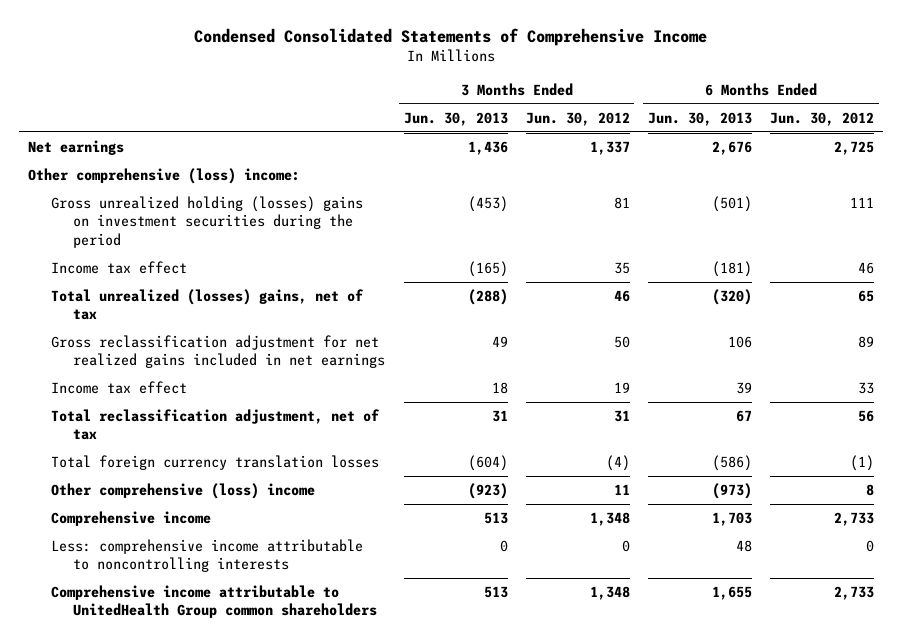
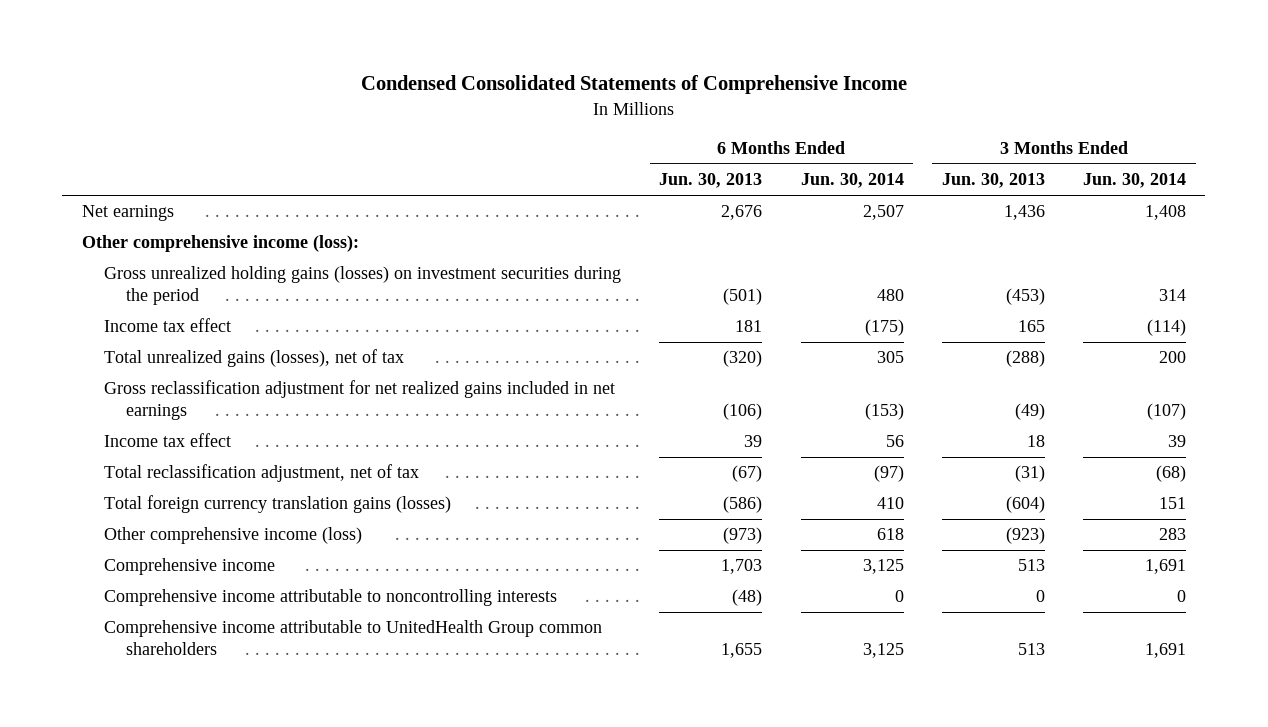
- | 3 Months Ended Jun. 30, 2013 | 3 Months Ended Jun. 30, 2012 | 6 Months Ended Jun. 30, 2013 | 6 Months Ended Jun. 30, 2012
+ | 6 Months Ended Jun. 30, 2013 | 6 Months Ended Jun. 30, 2014 | 3 Months Ended Jun. 30, 2013 | 3 Months Ended Jun. 30, 2014
- Other comprehensive (loss) income:
- Gross unrealized holding (losses) gains on investment securities during the period | (453) | 81 | (501) | 111
- Income tax effect | (165) | 35 | (181) | 46
- Total unrealized (losses) gains, net of tax | (288) | 46 | (320) | 65
- Gross reclassification adjustment for net realized gains included in net earnings | 49 | 50 | 106 | 89
+ Other comprehensive income (loss):
+ Gross unrealized holding gains (losses) on investment securities during the period | (501) | 480 | (453) | 314
+ Income tax effect | 181 | (175) | 165 | (114)
+ Total unrealized gains (losses), net of tax | (320) | 305 | (288) | 200
+ Gross reclassification adjustment for net realized gains included in net earnings | (106) | (153) | (49) | (107)
- Total reclassification adjustment, net of tax | 31 | 31 | 67 | 56
- Total foreign currency translation losses | (604) | (4) | (586) | (1)
- Other comprehensive (loss) income | (923) | 11 | (973) | 8
+ Total reclassification adjustment, net of tax | (67) | (97) | (31) | (68)
+ Total foreign currency translation gains (losses) | (586) | 410 | (604) | 151
+ Other comprehensive income (loss) | (973) | 618 | (923) | 283
- Less: comprehensive income attributable to noncontrolling interests | 0 | 0 | 48 | 0
+ Comprehensive income attributable to noncontrolling interests | (48) | 0 | 0 | 0

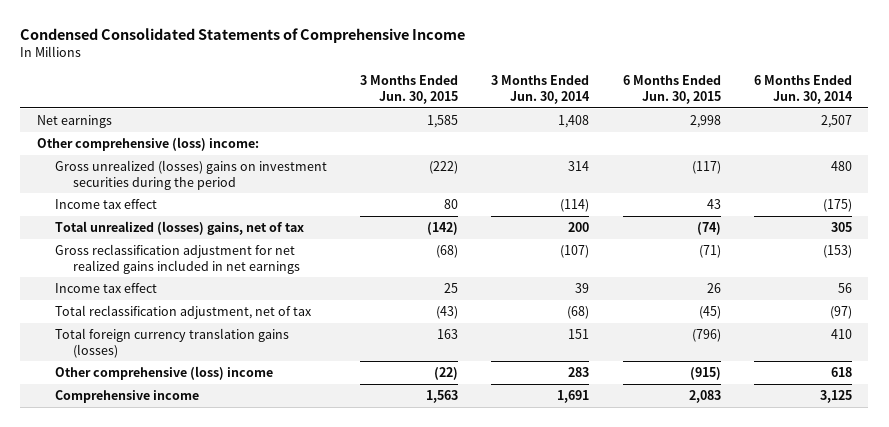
- | 6 Months Ended Jun. 30, 2013 | 6 Months Ended Jun. 30, 2014 | 3 Months Ended Jun. 30, 2013 | 3 Months Ended Jun. 30, 2014
+ | 3 Months Ended Jun. 30, 2015 | 3 Months Ended Jun. 30, 2014 | 6 Months Ended Jun. 30, 2015 | 6 Months Ended Jun. 30, 2014
- Other comprehensive income (loss):
- Gross unrealized holding gains (losses) on investment securities during the period | (501) | 480 | (453) | 314
+ Other comprehensive (loss) income:
+ Gross unrealized (losses) gains on investment securities during the period | (222) | 314 | (117) | 480
- Total unrealized gains (losses), net of tax | (320) | 305 | (288) | 200
+ Total unrealized (losses) gains, net of tax | (142) | 200 | (74) | 305
- Other comprehensive income (loss) | (973) | 618 | (923) | 283
+ Other comprehensive (loss) income | (22) | 283 | (915) | 618
- Comprehensive income attributable to noncontrolling interests | (48) | 0 | 0 | 0
- Comprehensive income attributable to UnitedHealth Group common shareholders | 1,655 | 3,125 | 513 | 1,691

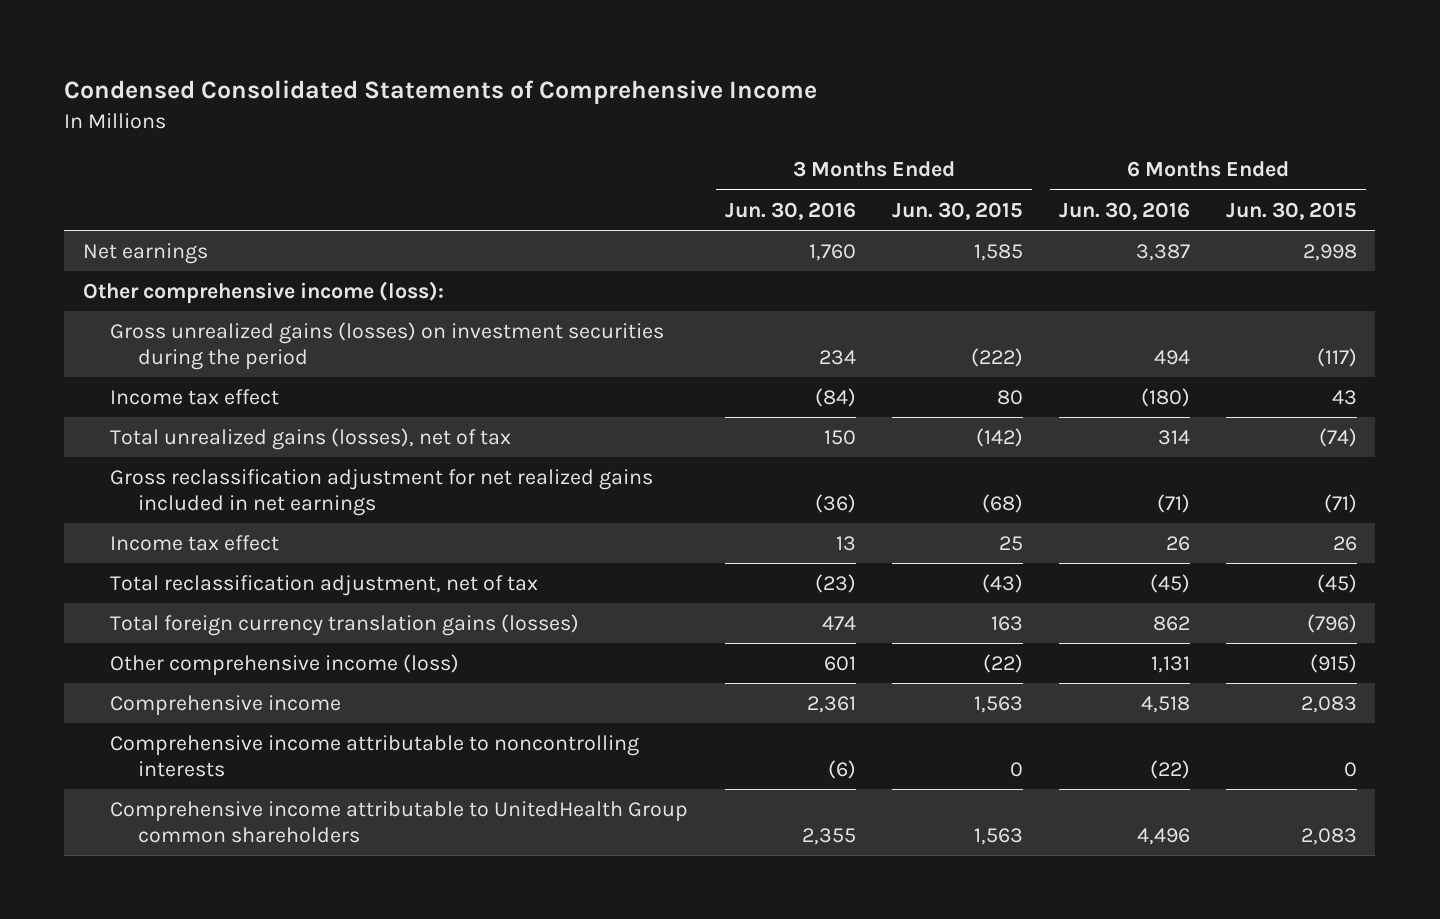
- | 3 Months Ended Jun. 30, 2015 | 3 Months Ended Jun. 30, 2014 | 6 Months Ended Jun. 30, 2015 | 6 Months Ended Jun. 30, 2014
+ | 3 Months Ended Jun. 30, 2016 | 3 Months Ended Jun. 30, 2015 | 6 Months Ended Jun. 30, 2016 | 6 Months Ended Jun. 30, 2015
- Other comprehensive (loss) income:
- Gross unrealized (losses) gains on investment securities during the period | (222) | 314 | (117) | 480
+ Other comprehensive income (loss):
+ Gross unrealized gains (losses) on investment securities during the period | 234 | (222) | 494 | (117)
- Total unrealized (losses) gains, net of tax | (142) | 200 | (74) | 305
+ Total unrealized gains (losses), net of tax | 150 | (142) | 314 | (74)
- Other comprehensive (loss) income | (22) | 283 | (915) | 618
+ Other comprehensive income (loss) | 601 | (22) | 1,131 | (915)
+ Comprehensive income attributable to noncontrolling interests | (6) | 0 | (22) | 0
+ Comprehensive income attributable to UnitedHealth Group common shareholders | 2,355 | 1,563 | 4,496 | 2,083

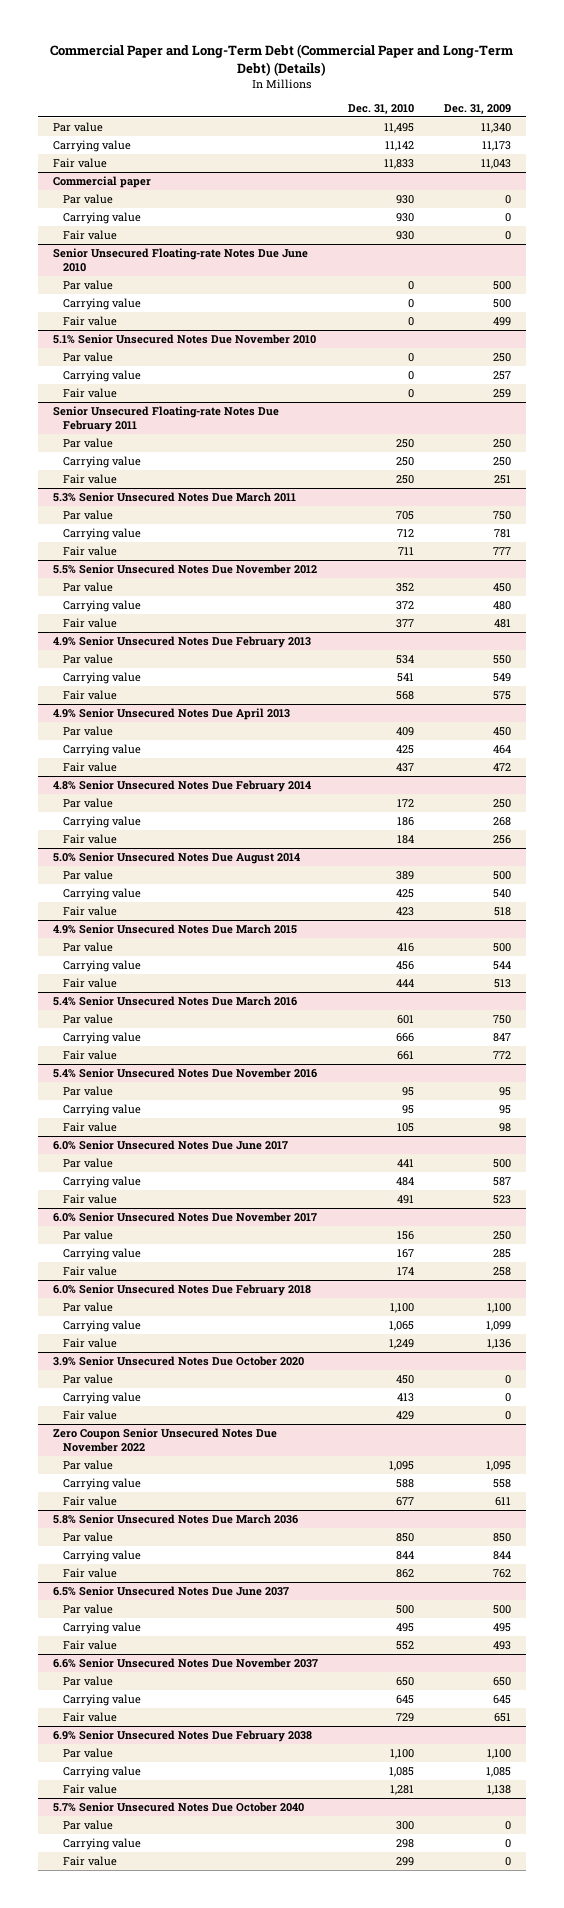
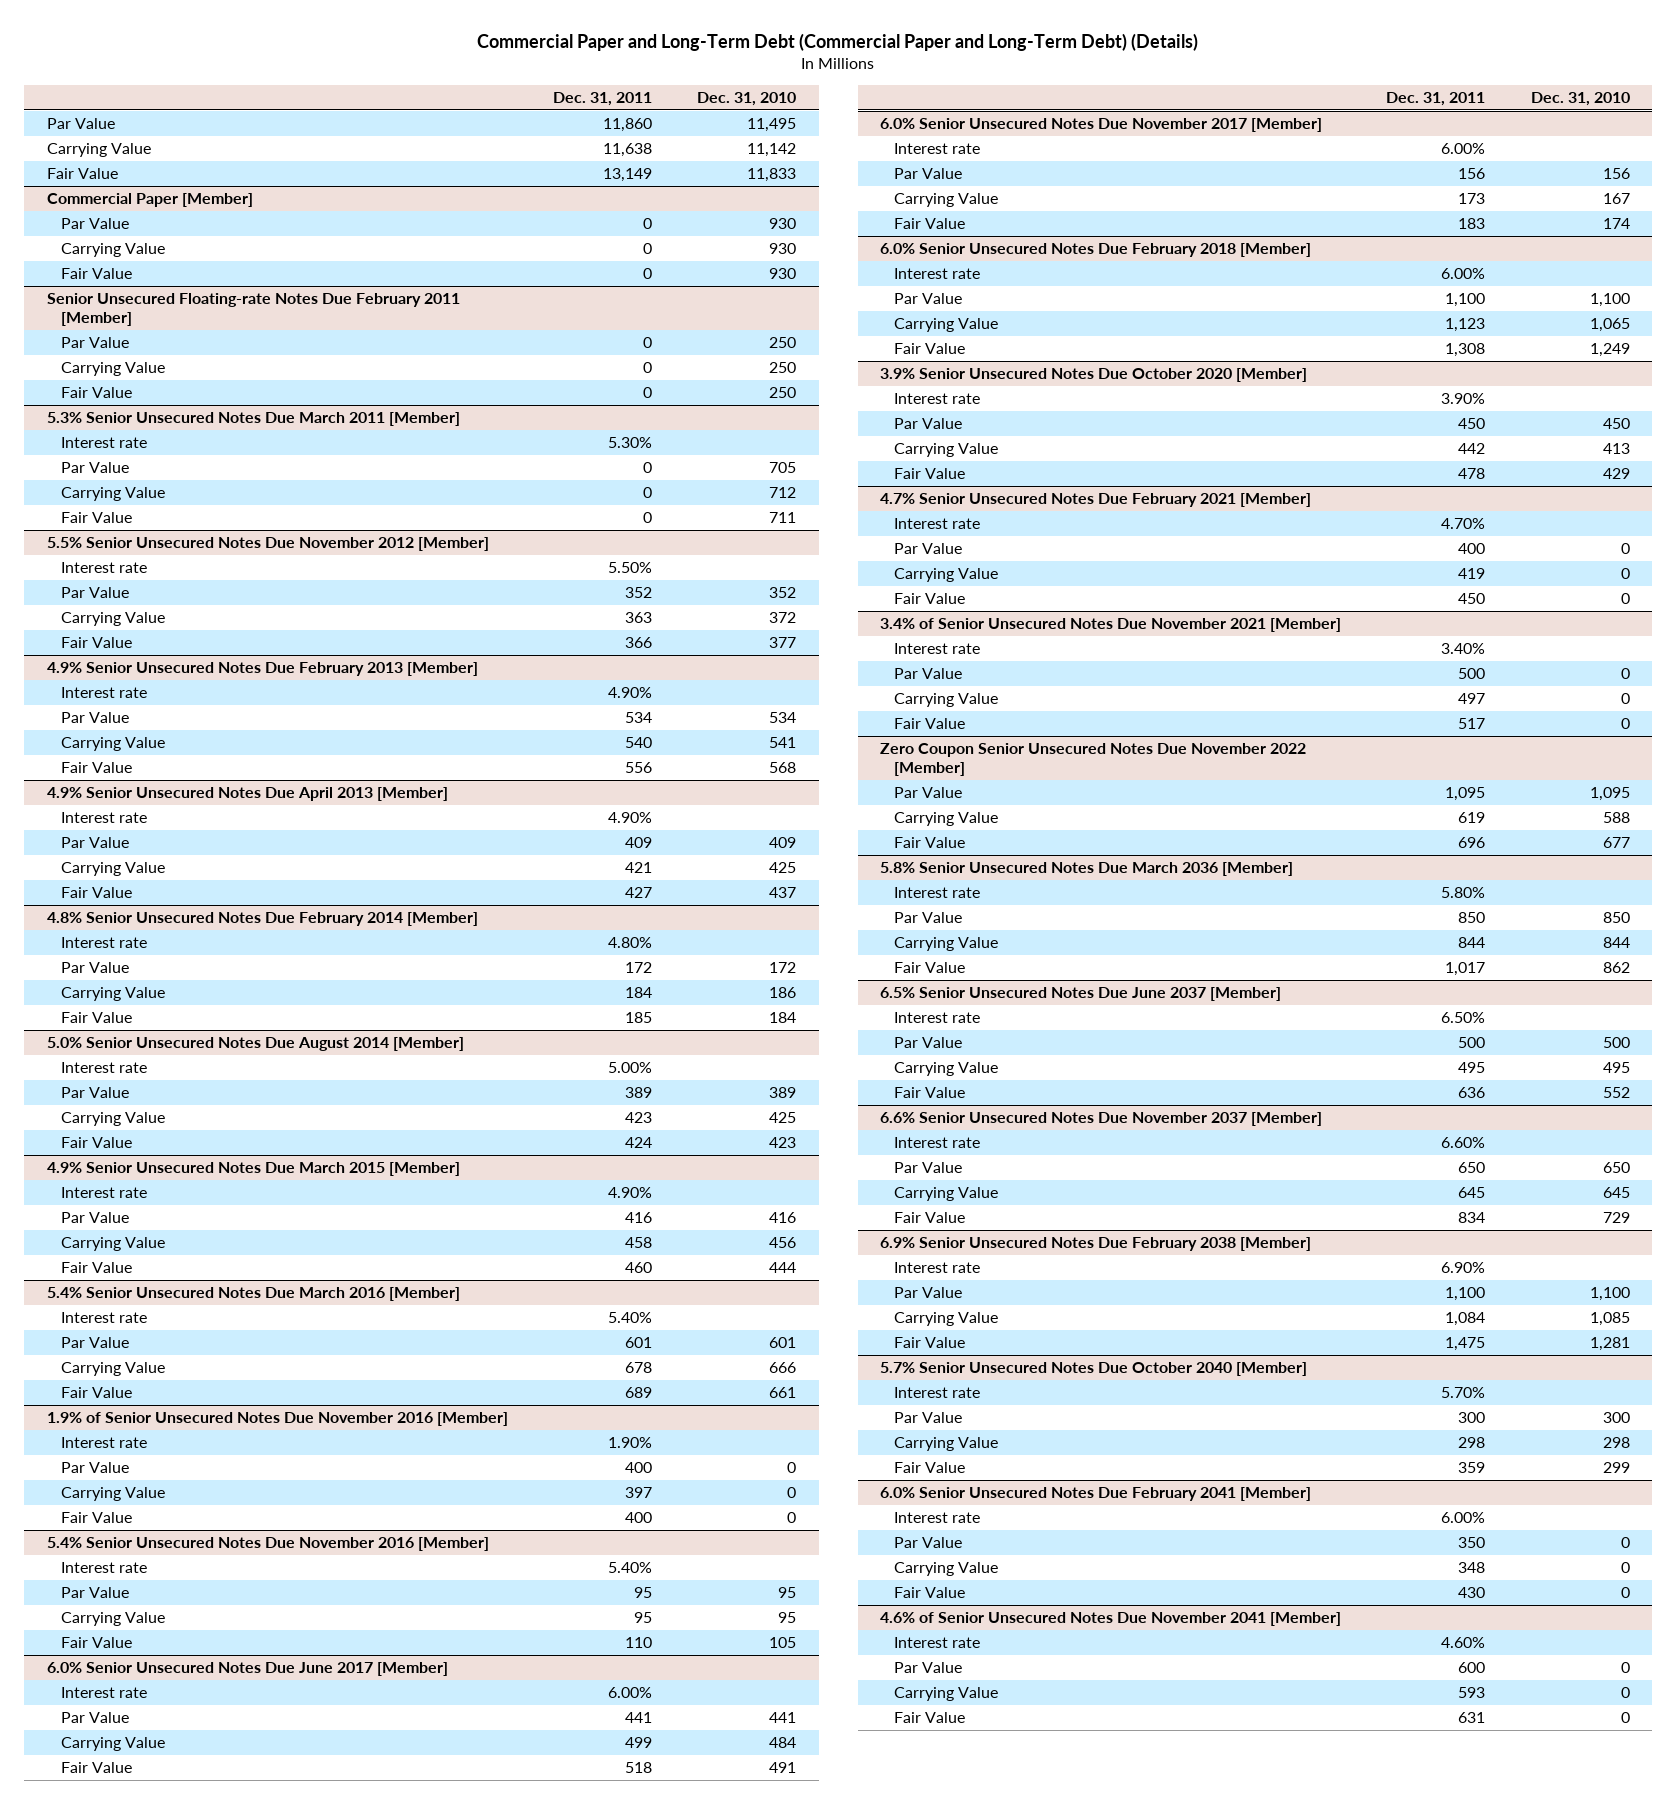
- | Dec. 31, 2010 | Dec. 31, 2009
+ | Dec. 31, 2011 | Dec. 31, 2010
- Par value | 11,495 | 11,340
- Carrying value | 11,142 | 11,173
- Fair value | 11,833 | 11,043
- Commercial paper
- Par value | 930 | 0
- Carrying value | 930 | 0
- Fair value | 930 | 0
- Senior Unsecured Floating-rate Notes Due June 2010
- Par value | 0 | 500
- Carrying value | 0 | 500
- Fair value | 0 | 499
- 5.1% Senior Unsecured Notes Due November 2010
- Par value | 0 | 250
- Carrying value | 0 | 257
- Fair value | 0 | 259
- Senior Unsecured Floating-rate Notes Due February 2011
- Par value | 250 | 250
- Carrying value | 250 | 250
- Fair value | 250 | 251
- 5.3% Senior Unsecured Notes Due March 2011
- Par value | 705 | 750
- Carrying value | 712 | 781
- Fair value | 711 | 777
- 5.5% Senior Unsecured Notes Due November 2012
- Par value | 352 | 450
- Carrying value | 372 | 480
- Fair value | 377 | 481
- 4.9% Senior Unsecured Notes Due February 2013
- Par value | 534 | 550
- Carrying value | 541 | 549
- Fair value | 568 | 575
- 4.9% Senior Unsecured Notes Due April 2013
- Par value | 409 | 450
- Carrying value | 425 | 464
- Fair value | 437 | 472
- 4.8% Senior Unsecured Notes Due February 2014
- Par value | 172 | 250
- Carrying value | 186 | 268
- Fair value | 184 | 256
- 5.0% Senior Unsecured Notes Due August 2014
- Par value | 389 | 500
- Carrying value | 425 | 540
- Fair value | 423 | 518
- 4.9% Senior Unsecured Notes Due March 2015
- Par value | 416 | 500
- Carrying value | 456 | 544
- Fair value | 444 | 513
- 5.4% Senior Unsecured Notes Due March 2016
- Par value | 601 | 750
- Carrying value | 666 | 847
- Fair value | 661 | 772
- 5.4% Senior Unsecured Notes Due November 2016
- Par value | 95 | 95
- Carrying value | 95 | 95
- Fair value | 105 | 98
- 6.0% Senior Unsecured Notes Due June 2017
- Par value | 441 | 500
- Carrying value | 484 | 587
- Fair value | 491 | 523
- 6.0% Senior Unsecured Notes Due November 2017
- Par value | 156 | 250
- Carrying value | 167 | 285
- Fair value | 174 | 258
- 6.0% Senior Unsecured Notes Due February 2018
- Par value | 1,100 | 1,100
- Carrying value | 1,065 | 1,099
- Fair value | 1,249 | 1,136
- 3.9% Senior Unsecured Notes Due October 2020
- Par value | 450 | 0
- Carrying value | 413 | 0
- Fair value | 429 | 0
- Zero Coupon Senior Unsecured Notes Due November 2022
- Par value | 1,095 | 1,095
- Carrying value | 588 | 558
- Fair value | 677 | 611
- 5.8% Senior Unsecured Notes Due March 2036
- Par value | 850 | 850
- Carrying value | 844 | 844
- Fair value | 862 | 762
- 6.5% Senior Unsecured Notes Due June 2037
- Par value | 500 | 500
- Carrying value | 495 | 495
- Fair value | 552 | 493
- 6.6% Senior Unsecured Notes Due November 2037
- Par value | 650 | 650
- Carrying value | 645 | 645
- Fair value | 729 | 651
- 6.9% Senior Unsecured Notes Due February 2038
- Par value | 1,100 | 1,100
- Carrying value | 1,085 | 1,085
- Fair value | 1,281 | 1,138
- 5.7% Senior Unsecured Notes Due October 2040
- Par value | 300 | 0
- Carrying value | 298 | 0
- Fair value | 299 | 0
+ Par Value | 11,860 | 11,495
+ Carrying Value | 11,638 | 11,142
+ Fair Value | 13,149 | 11,833
+ Commercial Paper [Member]
+ Par Value | 0 | 930
+ Carrying Value | 0 | 930
+ Fair Value | 0 | 930
+ Senior Unsecured Floating-rate Notes Due February 2011 [Member]
+ Par Value | 0 | 250
+ Carrying Value | 0 | 250
+ Fair Value | 0 | 250
+ 5.3% Senior Unsecured Notes Due March 2011 [Member]
+ Interest rate | 5.30% |
+ Par Value | 0 | 705
+ Carrying Value | 0 | 712
+ Fair Value | 0 | 711
+ 5.5% Senior Unsecured Notes Due November 2012 [Member]
+ Interest rate | 5.50% |
+ Par Value | 352 | 352
+ Carrying Value | 363 | 372
+ Fair Value | 366 | 377
+ 4.9% Senior Unsecured Notes Due February 2013 [Member]
+ Interest rate | 4.90% |
+ Par Value | 534 | 534
+ Carrying Value | 540 | 541
+ Fair Value | 556 | 568
+ 4.9% Senior Unsecured Notes Due April 2013 [Member]
+ Interest rate | 4.90% |
+ Par Value | 409 | 409
+ Carrying Value | 421 | 425
+ Fair Value | 427 | 437
+ 4.8% Senior Unsecured Notes Due February 2014 [Member]
+ Interest rate | 4.80% |
+ Par Value | 172 | 172
+ Carrying Value | 184 | 186
+ Fair Value | 185 | 184
+ 5.0% Senior Unsecured Notes Due August 2014 [Member]
+ Interest rate | 5.00% |
+ Par Value | 389 | 389
+ Carrying Value | 423 | 425
+ Fair Value | 424 | 423
+ 4.9% Senior Unsecured Notes Due March 2015 [Member]
+ Interest rate | 4.90% |
+ Par Value | 416 | 416
+ Carrying Value | 458 | 456
+ Fair Value | 460 | 444
+ 5.4% Senior Unsecured Notes Due March 2016 [Member]
+ Interest rate | 5.40% |
+ Par Value | 601 | 601
+ Carrying Value | 678 | 666
+ Fair Value | 689 | 661
+ 1.9% of Senior Unsecured Notes Due November 2016 [Member]
+ Interest rate | 1.90% |
+ Par Value | 400 | 0
+ Carrying Value | 397 | 0
+ Fair Value | 400 | 0
+ 5.4% Senior Unsecured Notes Due November 2016 [Member]
+ Interest rate | 5.40% |
+ Par Value | 95 | 95
+ Carrying Value | 95 | 95
+ Fair Value | 110 | 105
+ 6.0% Senior Unsecured Notes Due June 2017 [Member]
+ Interest rate | 6.00% |
+ Par Value | 441 | 441
+ Carrying Value | 499 | 484
+ Fair Value | 518 | 491
+ 6.0% Senior Unsecured Notes Due November 2017 [Member]
+ Interest rate | 6.00% |
+ Par Value | 156 | 156
+ Carrying Value | 173 | 167
+ Fair Value | 183 | 174
+ 6.0% Senior Unsecured Notes Due February 2018 [Member]
+ Interest rate | 6.00% |
+ Par Value | 1,100 | 1,100
+ Carrying Value | 1,123 | 1,065
+ Fair Value | 1,308 | 1,249
+ 3.9% Senior Unsecured Notes Due October 2020 [Member]
+ Interest rate | 3.90% |
+ Par Value | 450 | 450
+ Carrying Value | 442 | 413
+ Fair Value | 478 | 429
+ 4.7% Senior Unsecured Notes Due February 2021 [Member]
+ Interest rate | 4.70% |
+ Par Value | 400 | 0
+ Carrying Value | 419 | 0
+ Fair Value | 450 | 0
+ 3.4% of Senior Unsecured Notes Due November 2021 [Member]
+ Interest rate | 3.40% |
+ Par Value | 500 | 0
+ Carrying Value | 497 | 0
+ Fair Value | 517 | 0
+ Zero Coupon Senior Unsecured Notes Due November 2022 [Member]
+ Par Value | 1,095 | 1,095
+ Carrying Value | 619 | 588
+ Fair Value | 696 | 677
+ 5.8% Senior Unsecured Notes Due March 2036 [Member]
+ Interest rate | 5.80% |
+ Par Value | 850 | 850
+ Carrying Value | 844 | 844
+ Fair Value | 1,017 | 862
+ 6.5% Senior Unsecured Notes Due June 2037 [Member]
+ Interest rate | 6.50% |
+ Par Value | 500 | 500
+ Carrying Value | 495 | 495
+ Fair Value | 636 | 552
+ 6.6% Senior Unsecured Notes Due November 2037 [Member]
+ Interest rate | 6.60% |
+ Par Value | 650 | 650
+ Carrying Value | 645 | 645
+ Fair Value | 834 | 729
+ 6.9% Senior Unsecured Notes Due February 2038 [Member]
+ Interest rate | 6.90% |
+ Par Value | 1,100 | 1,100
+ Carrying Value | 1,084 | 1,085
+ Fair Value | 1,475 | 1,281
+ 5.7% Senior Unsecured Notes Due October 2040 [Member]
+ Interest rate | 5.70% |
+ Par Value | 300 | 300
+ Carrying Value | 298 | 298
+ Fair Value | 359 | 299
+ 6.0% Senior Unsecured Notes Due February 2041 [Member]
+ Interest rate | 6.00% |
+ Par Value | 350 | 0
+ Carrying Value | 348 | 0
+ Fair Value | 430 | 0
+ 4.6% of Senior Unsecured Notes Due November 2041 [Member]
+ Interest rate | 4.60% |
+ Par Value | 600 | 0
+ Carrying Value | 593 | 0
+ Fair Value | 631 | 0

